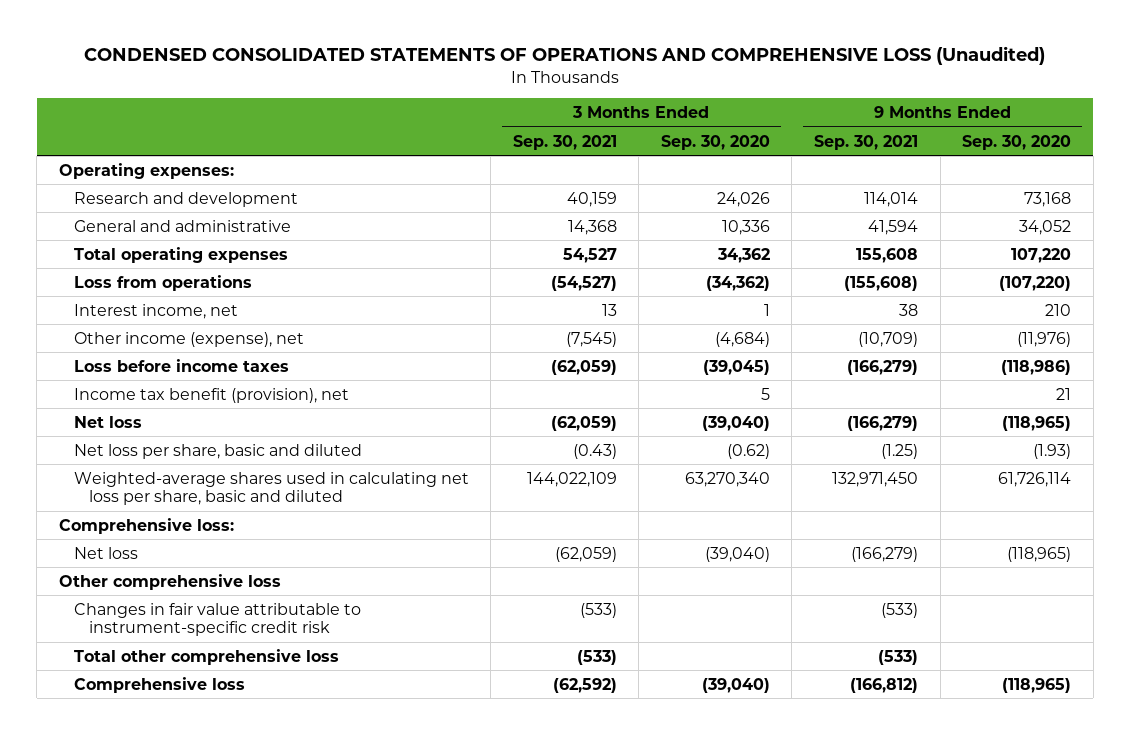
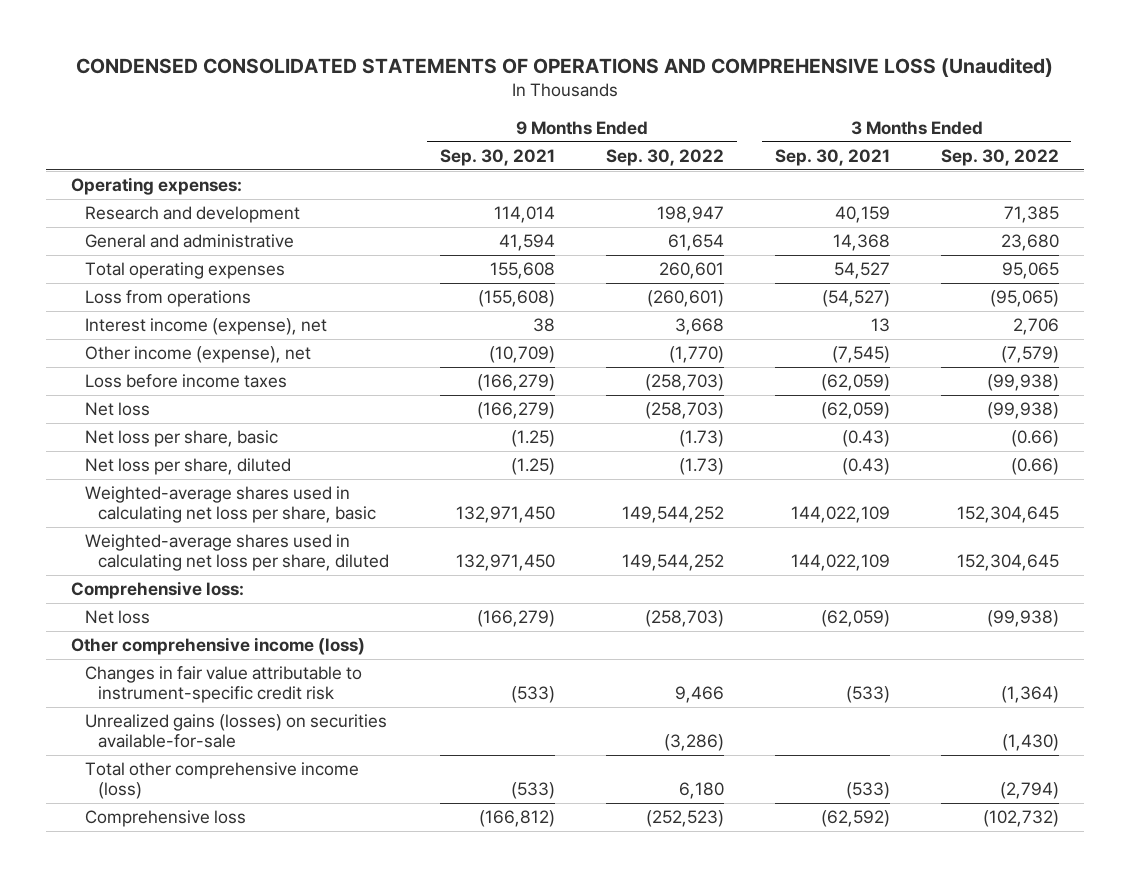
- | 3 Months Ended Sep. 30, 2021 | 3 Months Ended Sep. 30, 2020 | 9 Months Ended Sep. 30, 2021 | 9 Months Ended Sep. 30, 2020
+ | 9 Months Ended Sep. 30, 2021 | 9 Months Ended Sep. 30, 2022 | 3 Months Ended Sep. 30, 2021 | 3 Months Ended Sep. 30, 2022
- Interest income, net | 13 | 1 | 38 | 210
+ Interest income (expense), net | 38 | 3,668 | 13 | 2,706
- Income tax benefit (provision), net | | 5 | | 21
- Net loss per share, basic and diluted | (0.43) | (0.62) | (1.25) | (1.93)
- Weighted-average shares used in calculating net loss per share, basic and diluted | 144,022,109 | 63,270,340 | 132,971,450 | 61,726,114
+ Net loss per share, basic | (1.25) | (1.73) | (0.43) | (0.66)
+ Net loss per share, diluted | (1.25) | (1.73) | (0.43) | (0.66)
+ Weighted-average shares used in calculating net loss per share, basic | 132,971,450 | 149,544,252 | 144,022,109 | 152,304,645
+ Weighted-average shares used in calculating net loss per share, diluted | 132,971,450 | 149,544,252 | 144,022,109 | 152,304,645
- Other comprehensive loss
+ Other comprehensive income (loss)
- Total other comprehensive loss | (533) | | (533) |
+ Unrealized gains (losses) on securities available-for-sale | | (3,286) | | (1,430)
+ Total other comprehensive income (loss) | (533) | 6,180 | (533) | (2,794)

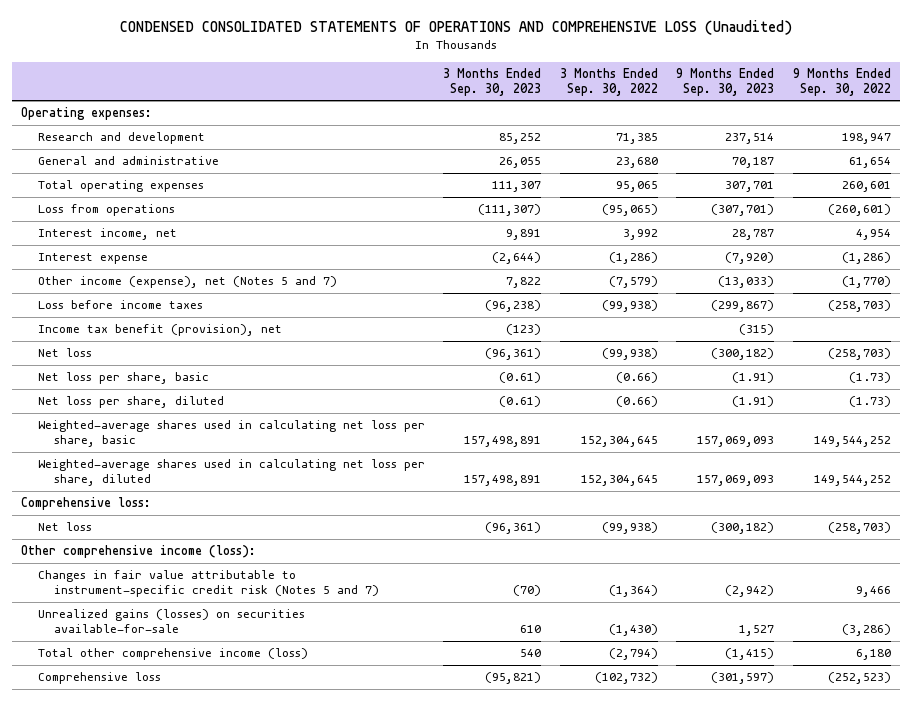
- | 9 Months Ended Sep. 30, 2021 | 9 Months Ended Sep. 30, 2022 | 3 Months Ended Sep. 30, 2021 | 3 Months Ended Sep. 30, 2022
+ | 3 Months Ended Sep. 30, 2023 | 3 Months Ended Sep. 30, 2022 | 9 Months Ended Sep. 30, 2023 | 9 Months Ended Sep. 30, 2022
- Interest income (expense), net | 38 | 3,668 | 13 | 2,706
- Other income (expense), net | (10,709) | (1,770) | (7,545) | (7,579)
+ Interest income, net | 9,891 | 3,992 | 28,787 | 4,954
+ Interest expense | (2,644) | (1,286) | (7,920) | (1,286)
+ Other income (expense), net (Notes 5 and 7) | 7,822 | (7,579) | (13,033) | (1,770)
+ Income tax benefit (provision), net | (123) | | (315) |
- Other comprehensive income (loss)
- Changes in fair value attributable to instrument-specific credit risk | (533) | 9,466 | (533) | (1,364)
+ Other comprehensive income (loss):
+ Changes in fair value attributable to instrument-specific credit risk (Notes 5 and 7) | (70) | (1,364) | (2,942) | 9,466

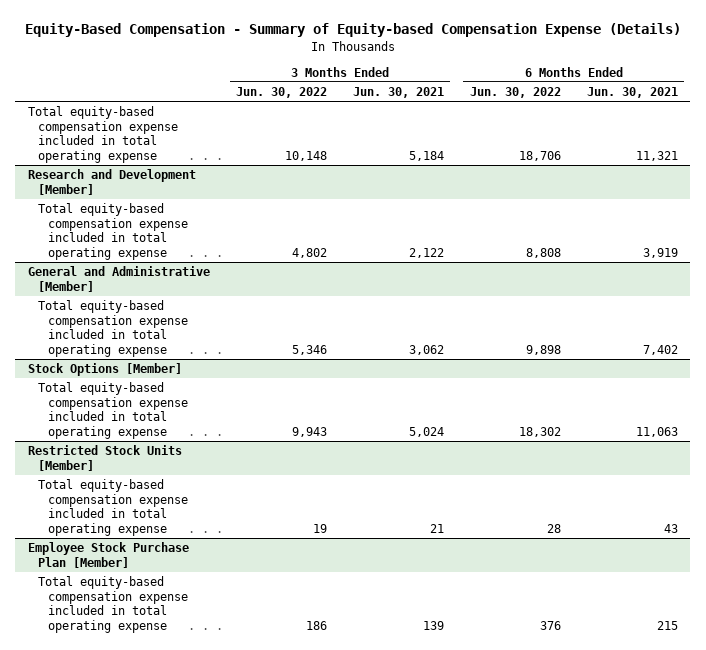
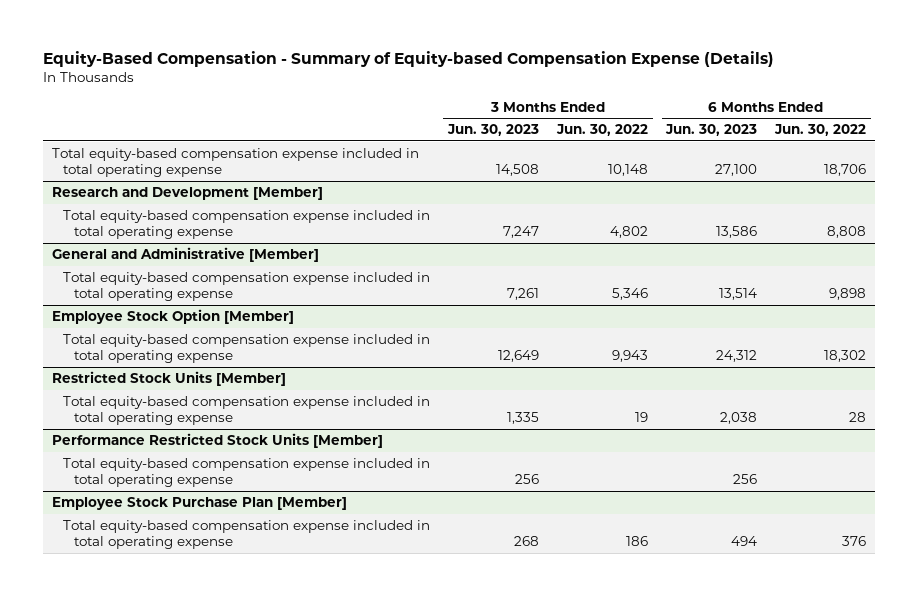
- | 3 Months Ended Jun. 30, 2022 | 3 Months Ended Jun. 30, 2021 | 6 Months Ended Jun. 30, 2022 | 6 Months Ended Jun. 30, 2021
+ | 3 Months Ended Jun. 30, 2023 | 3 Months Ended Jun. 30, 2022 | 6 Months Ended Jun. 30, 2023 | 6 Months Ended Jun. 30, 2022
- Stock Options [Member]
+ Employee Stock Option [Member]
+ Performance Restricted Stock Units [Member]
+ Total equity-based compensation expense included in total operating expense | 256 | | 256 |

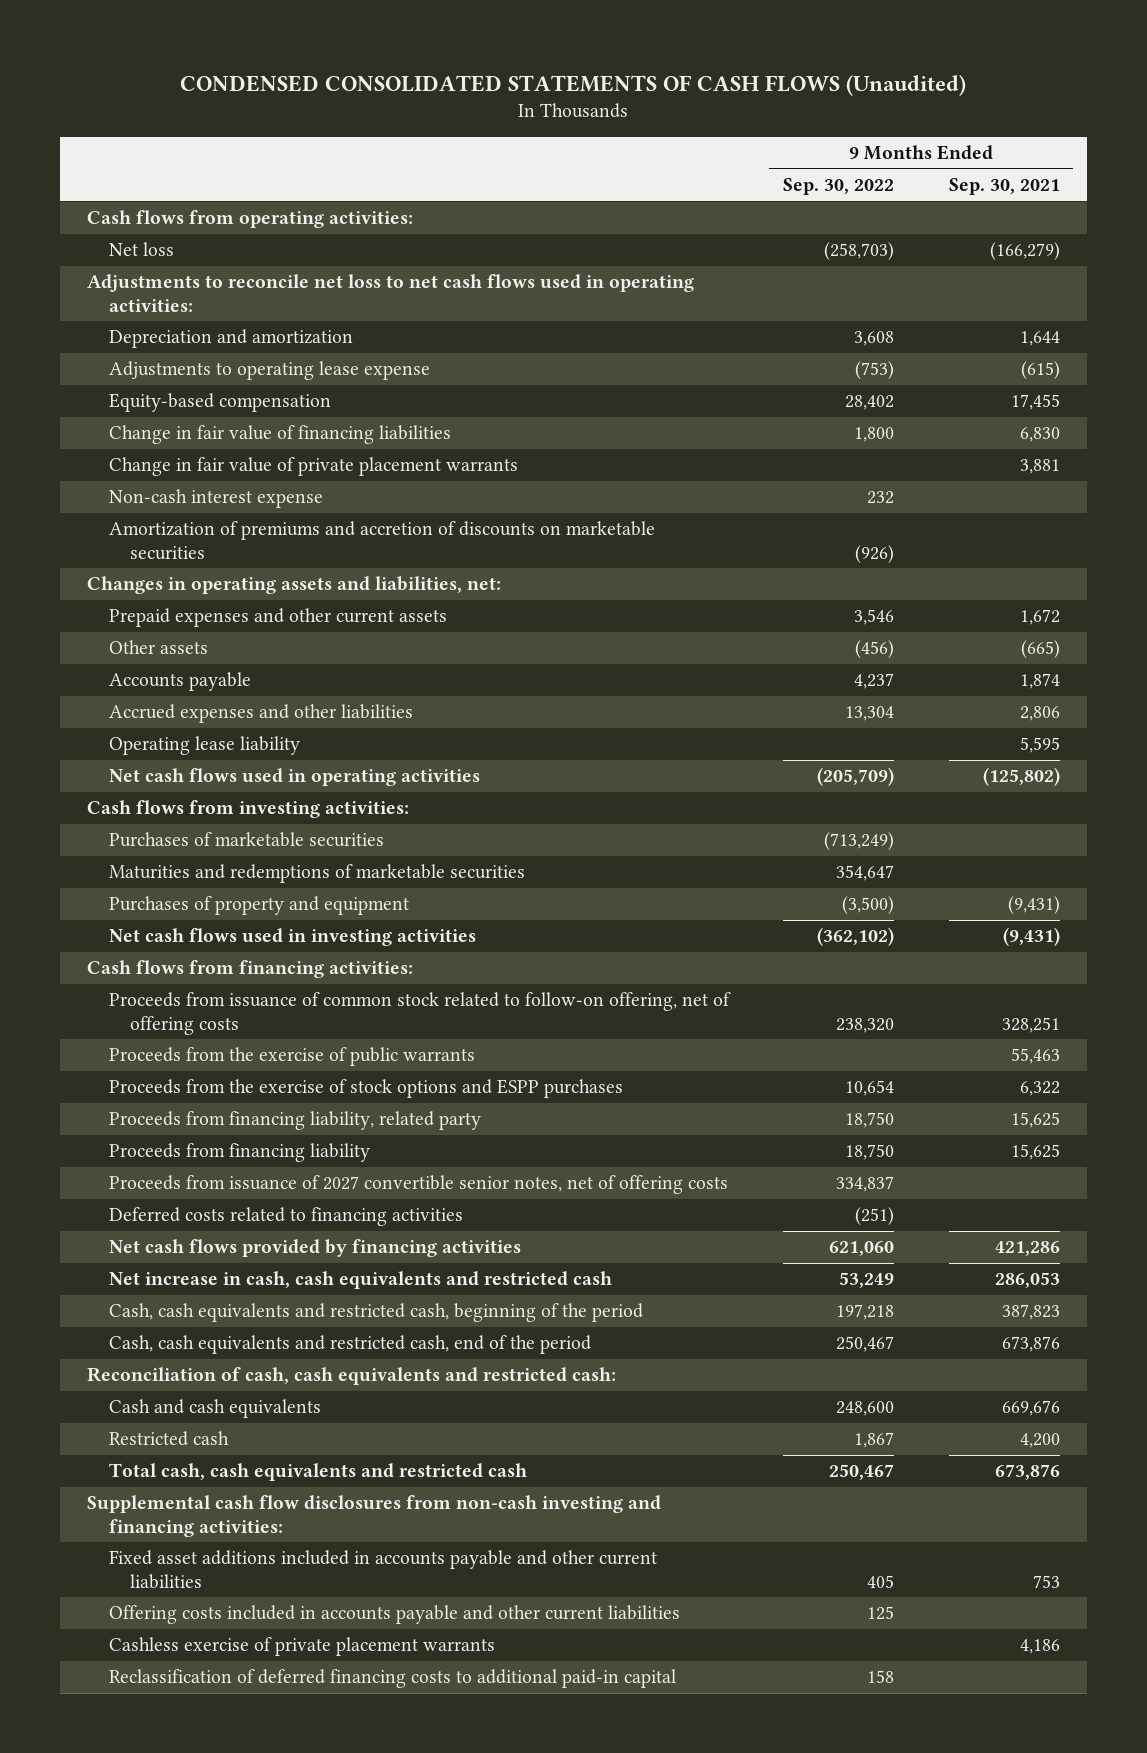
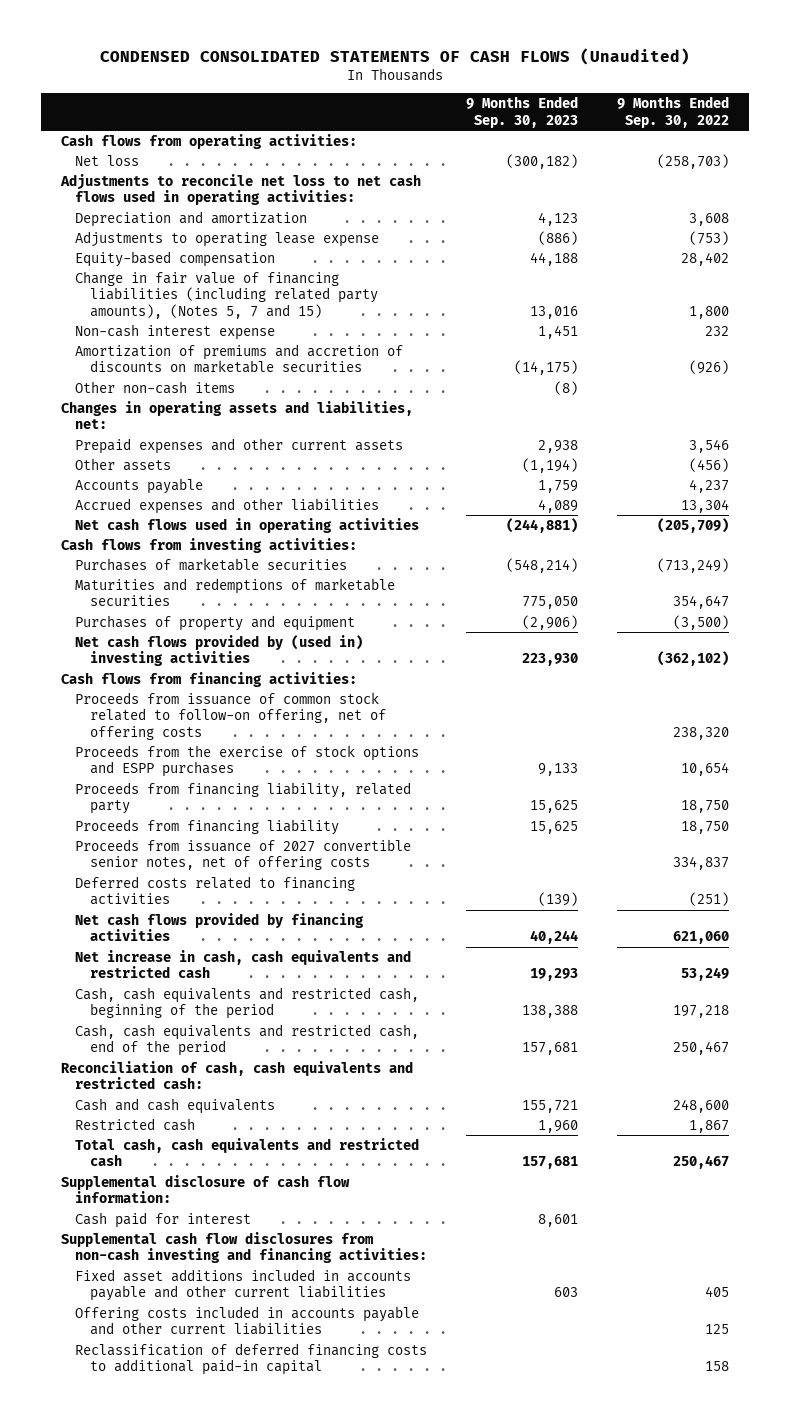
- | 9 Months Ended Sep. 30, 2022 | 9 Months Ended Sep. 30, 2021
+ | 9 Months Ended Sep. 30, 2023 | 9 Months Ended Sep. 30, 2022
- Change in fair value of financing liabilities | 1,800 | 6,830
- Change in fair value of private placement warrants | | 3,881
+ Change in fair value of financing liabilities (including related party amounts), (Notes 5, 7 and 15) | 13,016 | 1,800
+ Other non-cash items | (8) |
- Operating lease liability | | 5,595
- Net cash flows used in investing activities | (362,102) | (9,431)
+ Net cash flows provided by (used in) investing activities | 223,930 | (362,102)
- Proceeds from the exercise of public warrants | | 55,463
+ Supplemental disclosure of cash flow information:
+ Cash paid for interest | 8,601 |
- Cashless exercise of private placement warrants | | 4,186

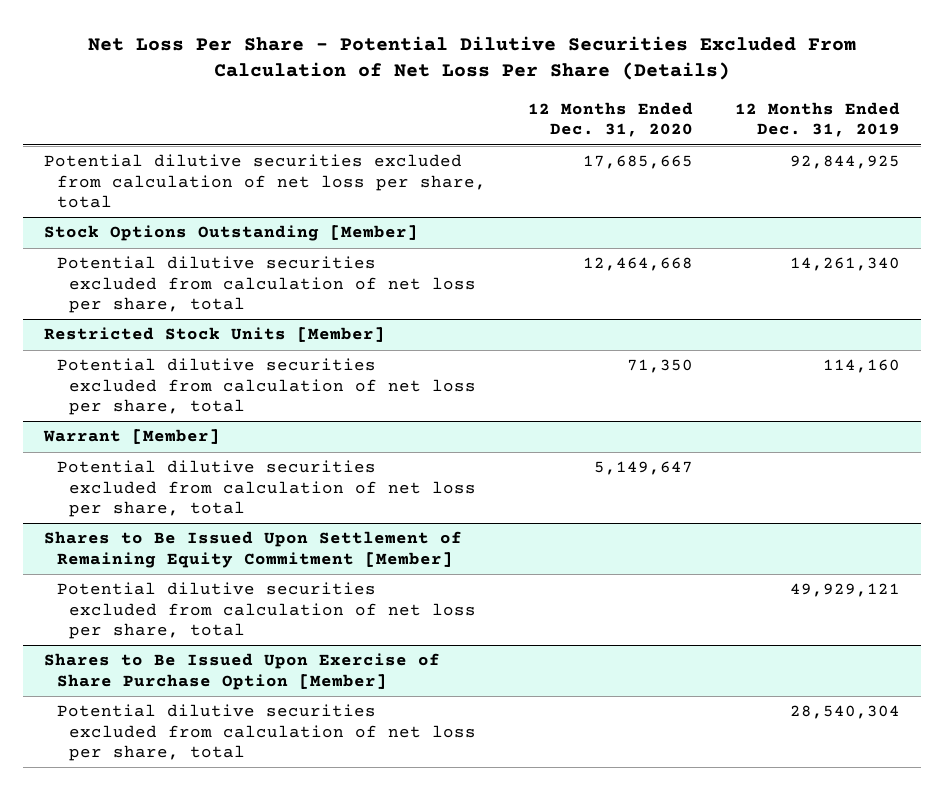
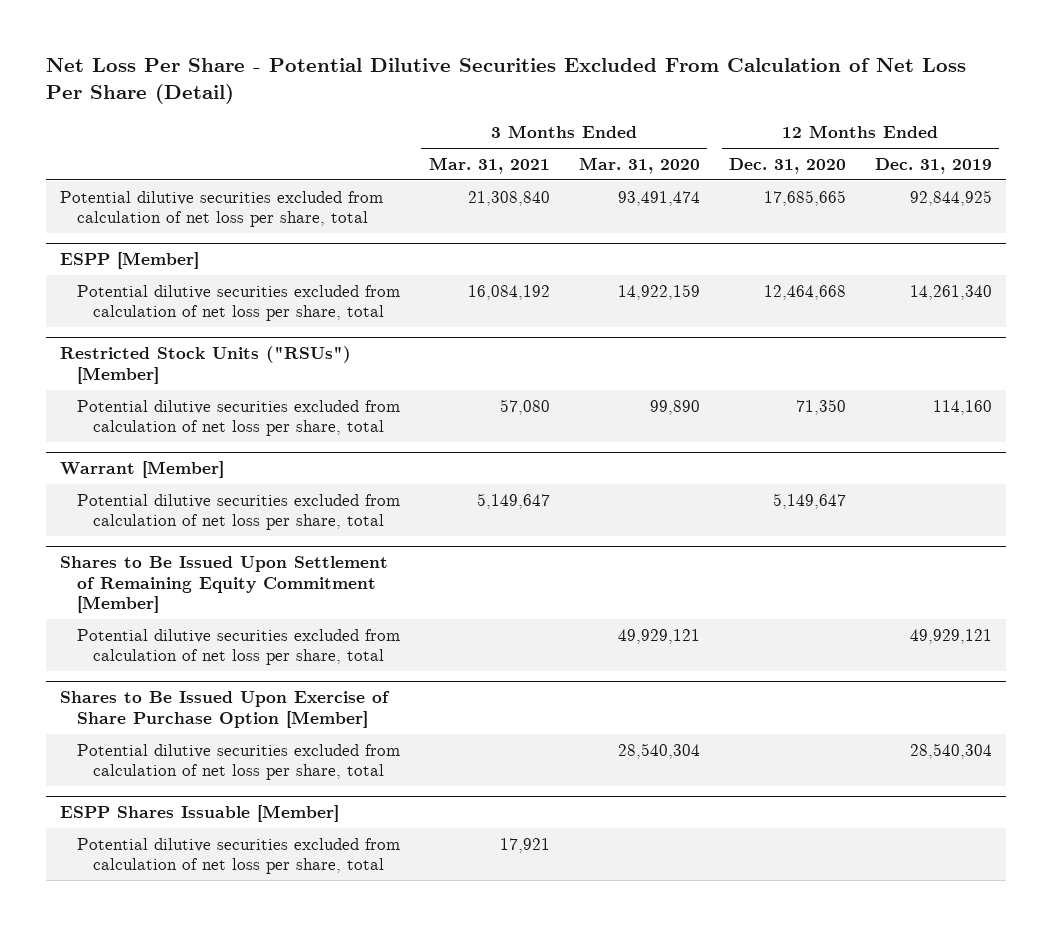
- Net Loss Per Share - Potential Dilutive Securities Excluded From Calculation of Net Loss Per Share (Details)
+ Net Loss Per Share - Potential Dilutive Securities Excluded From Calculation of Net Loss Per Share (Detail)
- | 12 Months Ended Dec. 31, 2020 | 12 Months Ended Dec. 31, 2019
+ | 3 Months Ended Mar. 31, 2021 | 3 Months Ended Mar. 31, 2020 | 12 Months Ended Dec. 31, 2020 | 12 Months Ended Dec. 31, 2019
- Stock Options Outstanding [Member]
+ ESPP [Member]
- Restricted Stock Units [Member]
+ Restricted Stock Units ("RSUs") [Member]
+ ESPP Shares Issuable [Member]
+ Potential dilutive securities excluded from calculation of net loss per share, total | 17,921 | | |

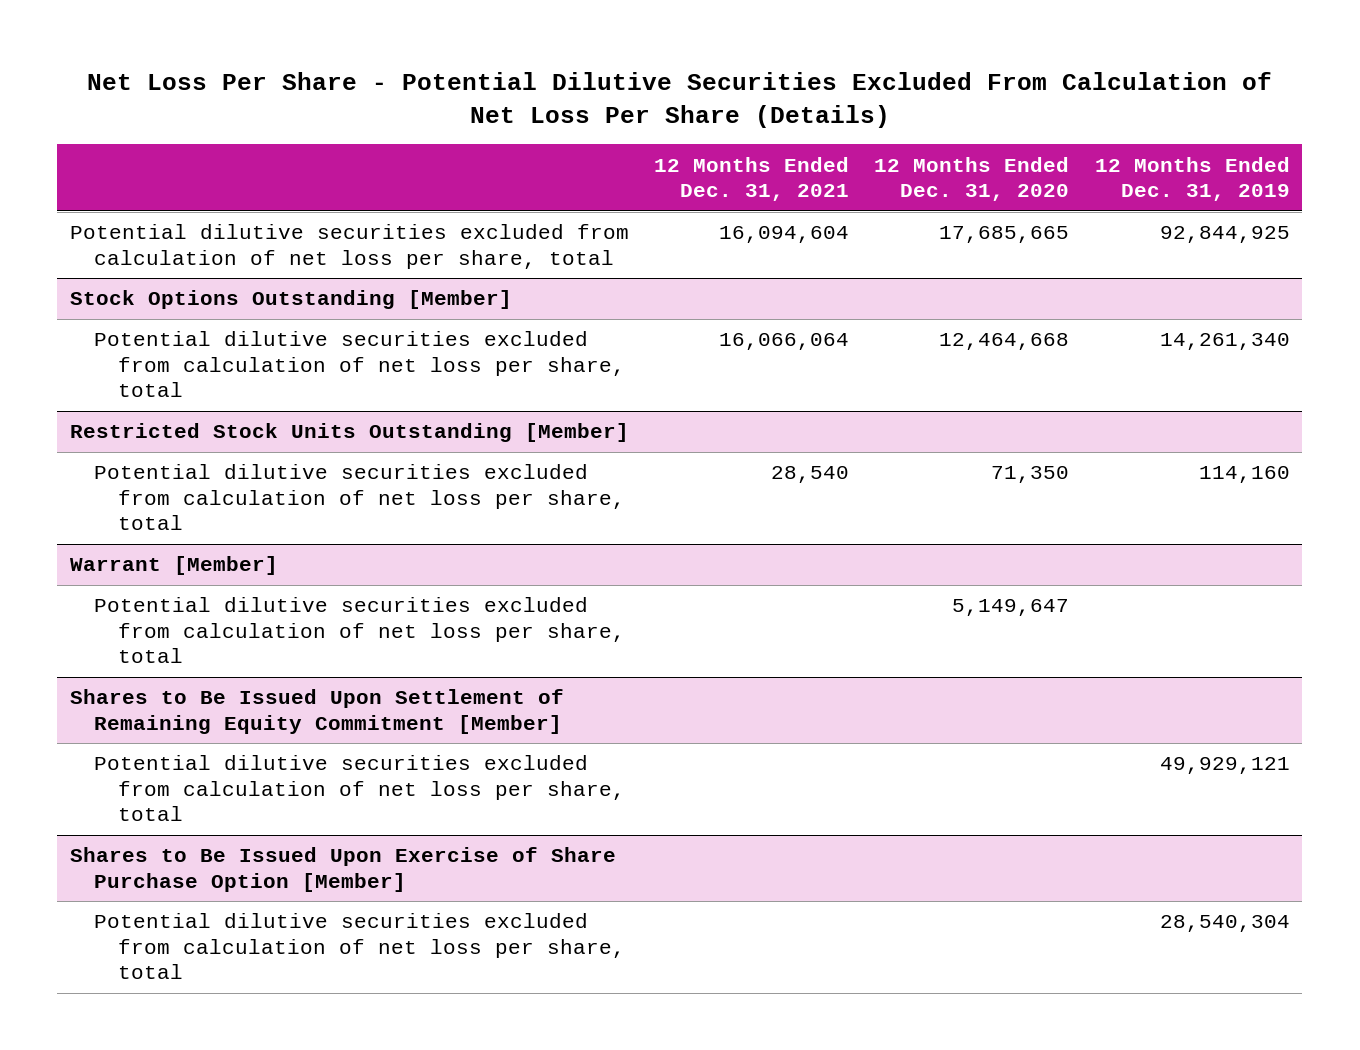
- Net Loss Per Share - Potential Dilutive Securities Excluded From Calculation of Net Loss Per Share (Detail)
+ Net Loss Per Share - Potential Dilutive Securities Excluded From Calculation of Net Loss Per Share (Details)
- | 3 Months Ended Mar. 31, 2021 | 3 Months Ended Mar. 31, 2020 | 12 Months Ended Dec. 31, 2020 | 12 Months Ended Dec. 31, 2019
+ | 12 Months Ended Dec. 31, 2021 | 12 Months Ended Dec. 31, 2020 | 12 Months Ended Dec. 31, 2019
- ESPP [Member]
+ Stock Options Outstanding [Member]
- Restricted Stock Units ("RSUs") [Member]
+ Restricted Stock Units Outstanding [Member]
- ESPP Shares Issuable [Member]
- Potential dilutive securities excluded from calculation of net loss per share, total | 17,921 | | |

